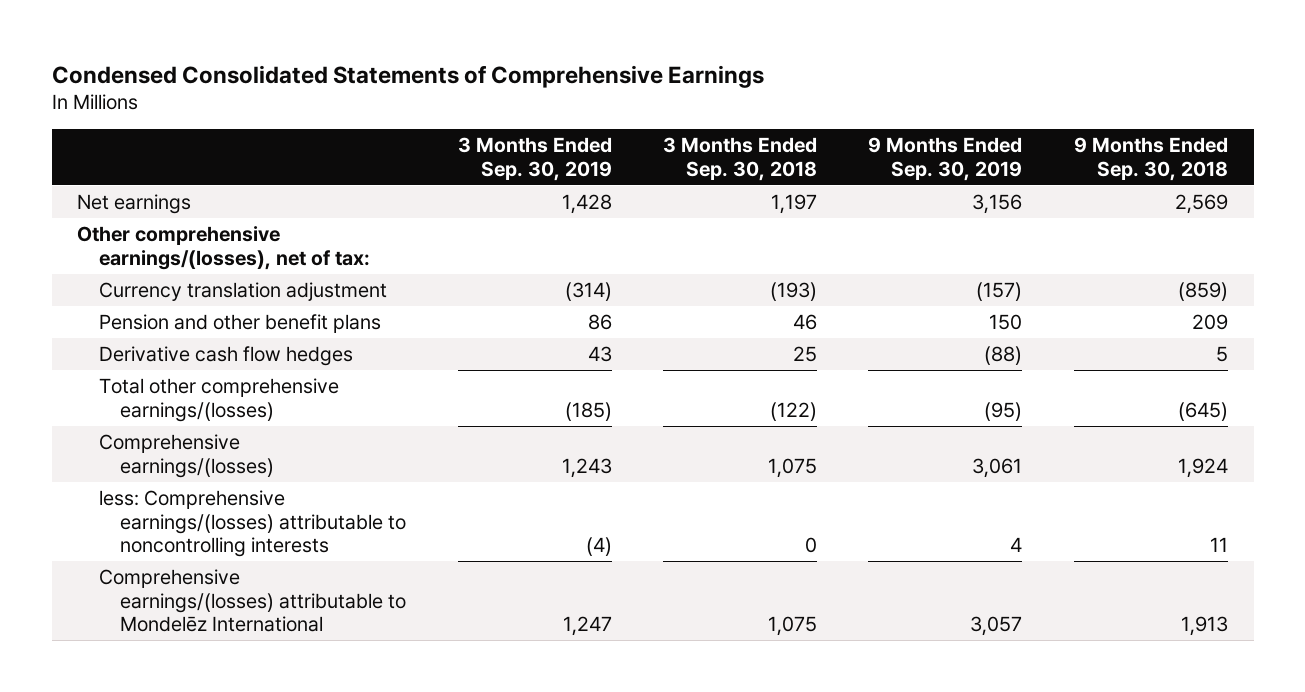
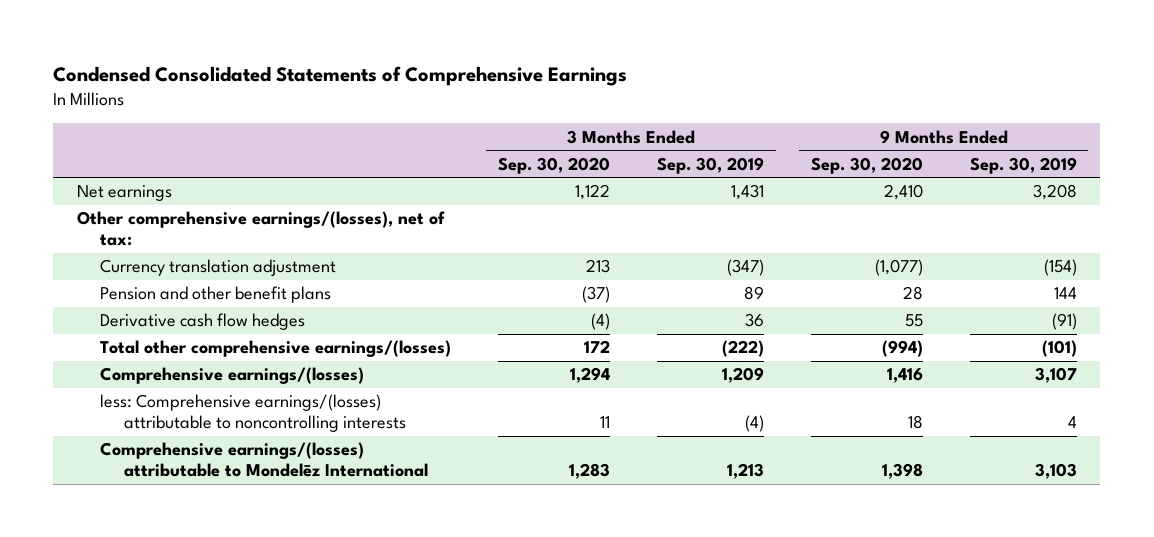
- | 3 Months Ended Sep. 30, 2019 | 3 Months Ended Sep. 30, 2018 | 9 Months Ended Sep. 30, 2019 | 9 Months Ended Sep. 30, 2018
+ | 3 Months Ended Sep. 30, 2020 | 3 Months Ended Sep. 30, 2019 | 9 Months Ended Sep. 30, 2020 | 9 Months Ended Sep. 30, 2019
- Net earnings | 1,428 | 1,197 | 3,156 | 2,569
+ Net earnings | 1,122 | 1,431 | 2,410 | 3,208
- Currency translation adjustment | (314) | (193) | (157) | (859)
- Pension and other benefit plans | 86 | 46 | 150 | 209
- Derivative cash flow hedges | 43 | 25 | (88) | 5
- Total other comprehensive earnings/(losses) | (185) | (122) | (95) | (645)
- Comprehensive earnings/(losses) | 1,243 | 1,075 | 3,061 | 1,924
+ Currency translation adjustment | 213 | (347) | (1,077) | (154)
+ Pension and other benefit plans | (37) | 89 | 28 | 144
+ Derivative cash flow hedges | (4) | 36 | 55 | (91)
+ Total other comprehensive earnings/(losses) | 172 | (222) | (994) | (101)
+ Comprehensive earnings/(losses) | 1,294 | 1,209 | 1,416 | 3,107
- Comprehensive earnings/(losses) attributable to Mondelēz International | 1,247 | 1,075 | 3,057 | 1,913
+ Comprehensive earnings/(losses) attributable to Mondelēz International | 1,283 | 1,213 | 1,398 | 3,103

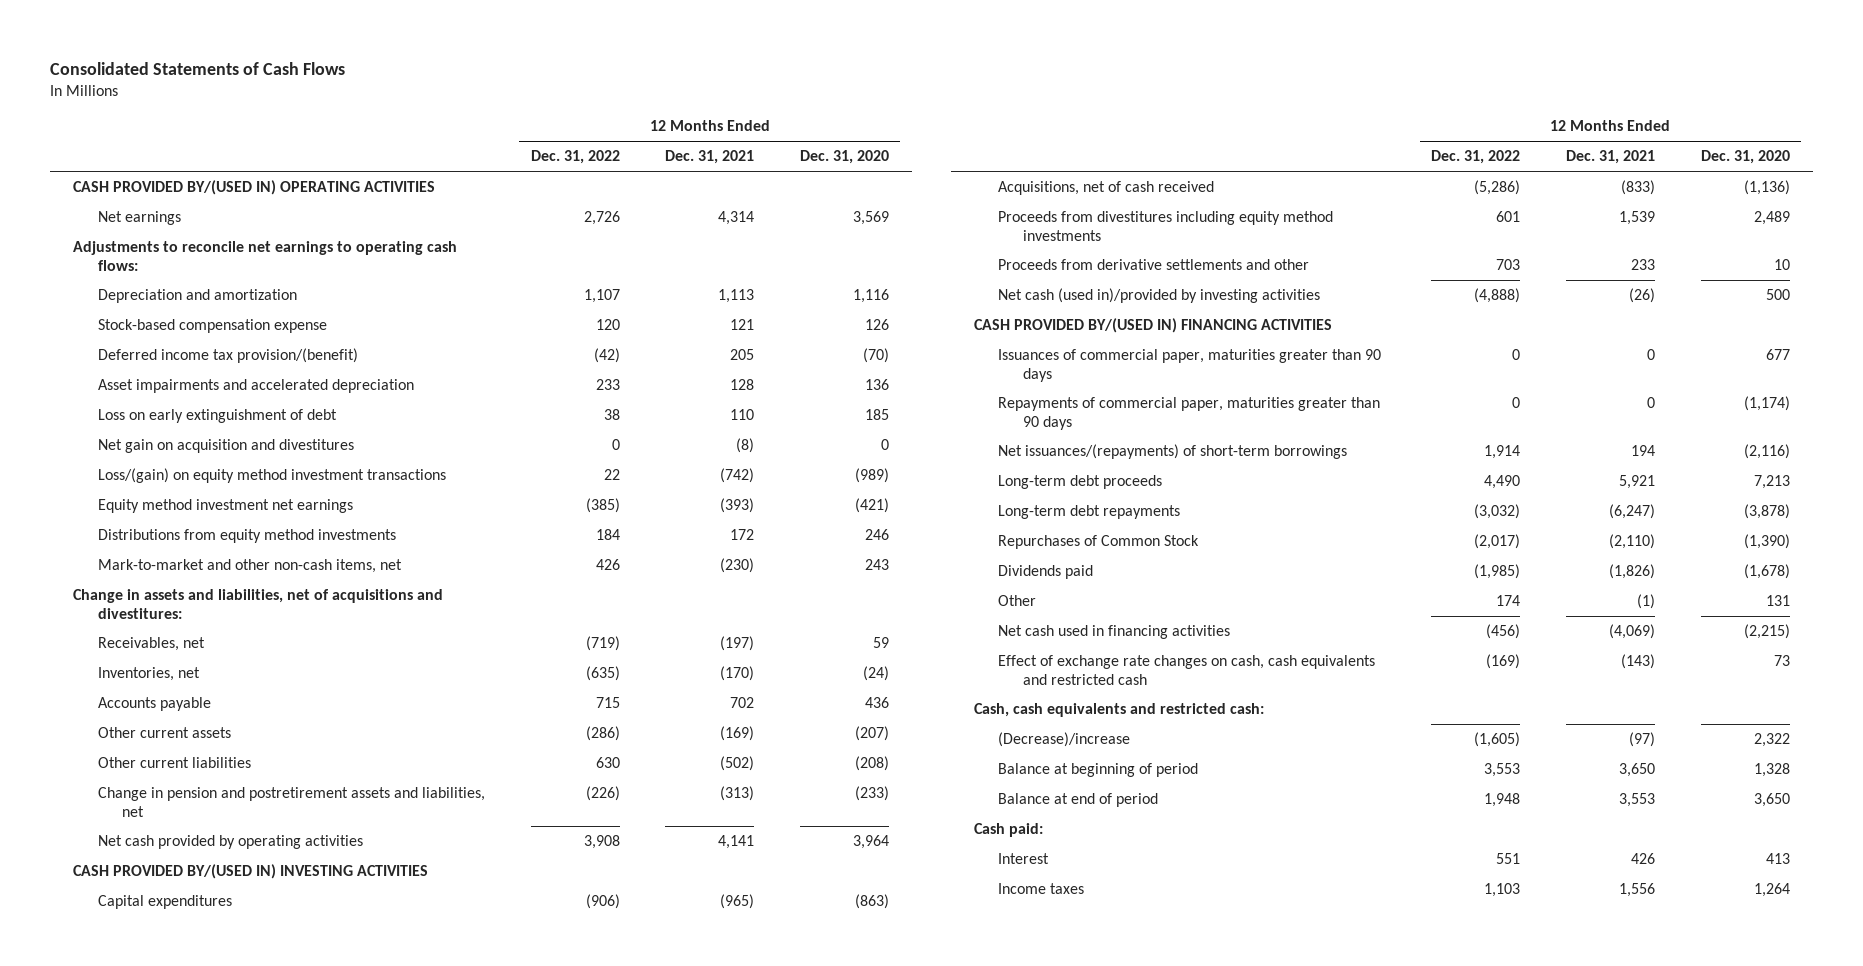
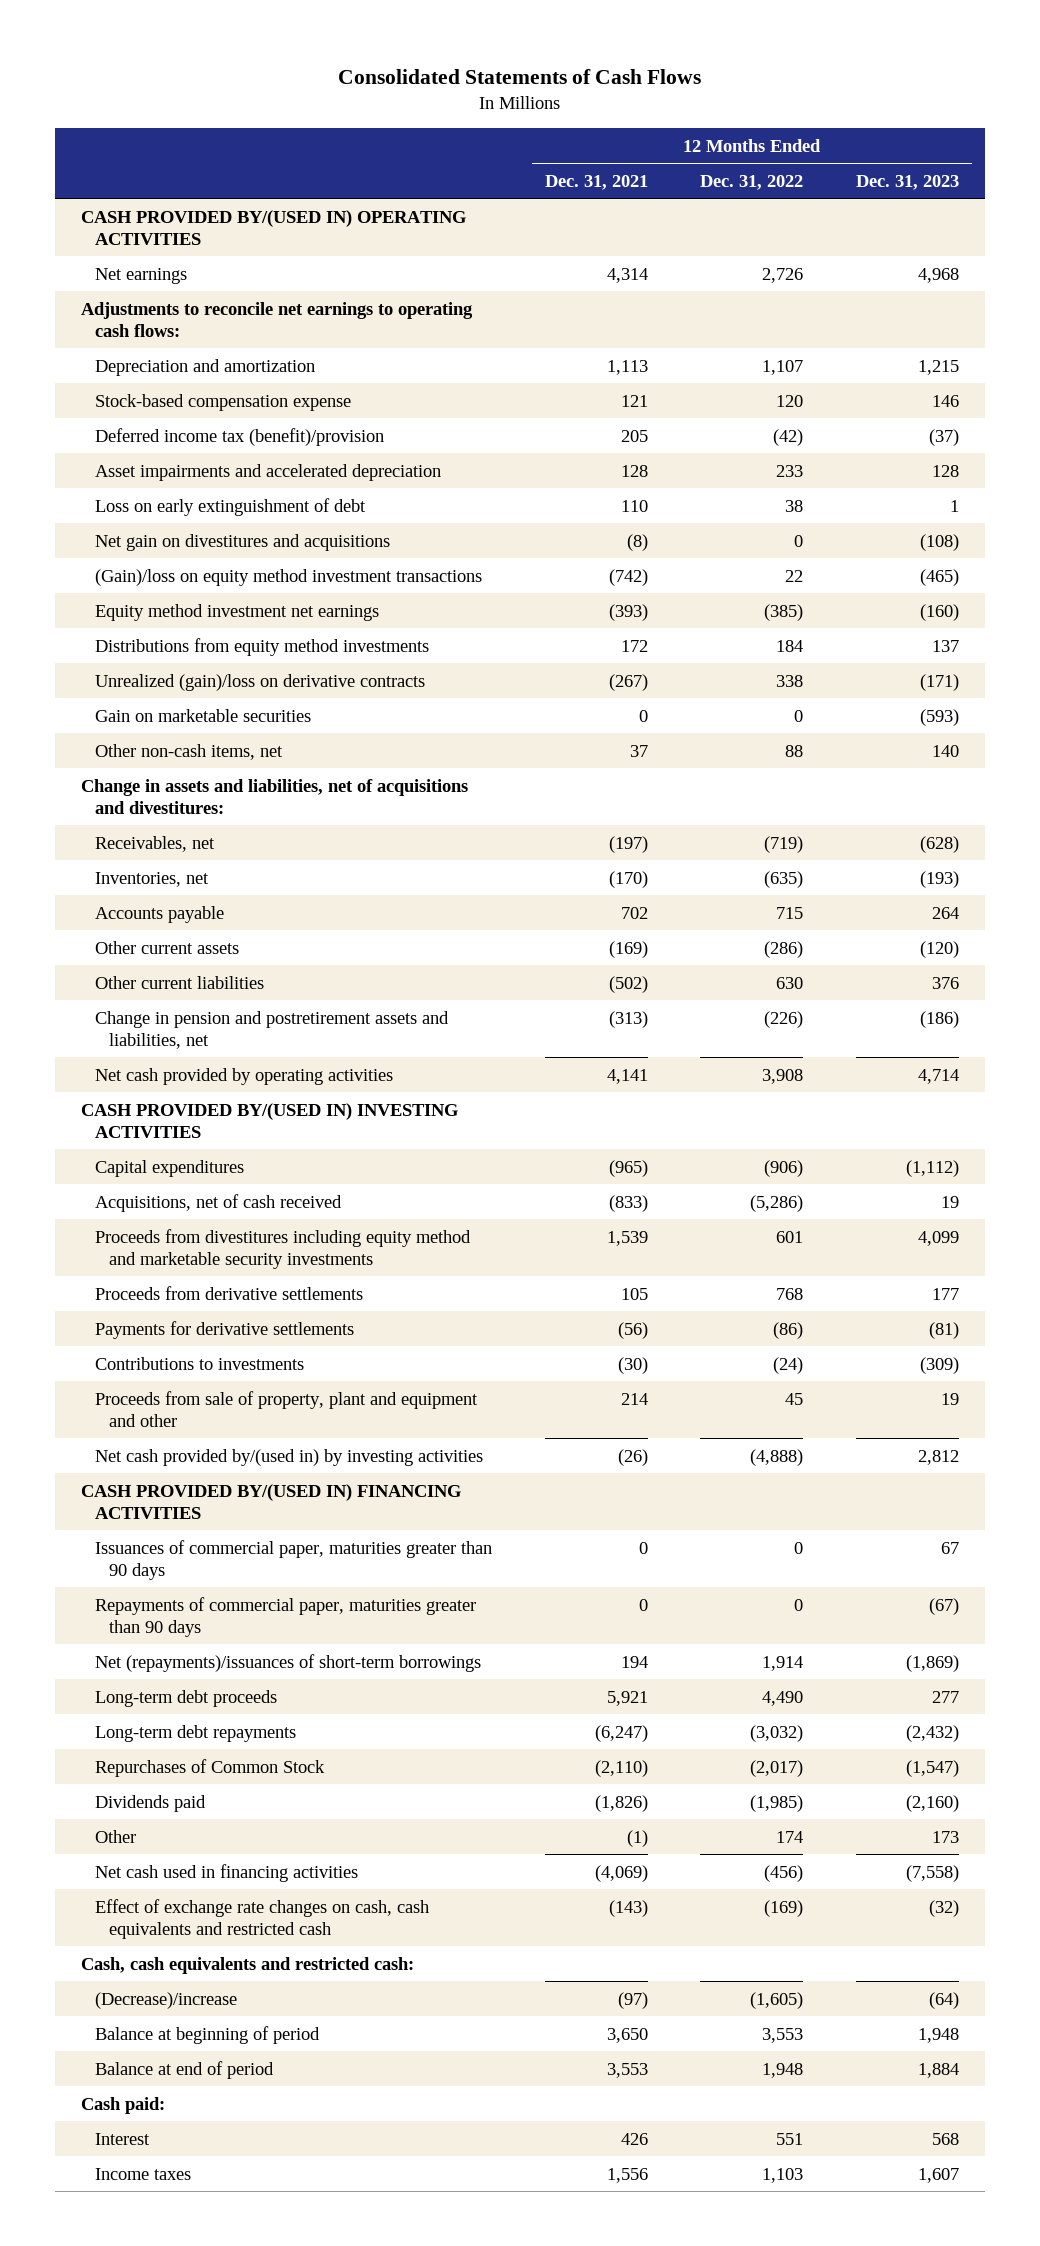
- | 12 Months Ended Dec. 31, 2022 | 12 Months Ended Dec. 31, 2021 | 12 Months Ended Dec. 31, 2020
+ | 12 Months Ended Dec. 31, 2021 | 12 Months Ended Dec. 31, 2022 | 12 Months Ended Dec. 31, 2023
- Deferred income tax provision/(benefit) | (42) | 205 | (70)
+ Deferred income tax (benefit)/provision | 205 | (42) | (37)
- Net gain on acquisition and divestitures | 0 | (8) | 0
- Loss/(gain) on equity method investment transactions | 22 | (742) | (989)
+ Net gain on divestitures and acquisitions | (8) | 0 | (108)
+ (Gain)/loss on equity method investment transactions | (742) | 22 | (465)
- Mark-to-market and other non-cash items, net | 426 | (230) | 243
+ Unrealized (gain)/loss on derivative contracts | (267) | 338 | (171)
+ Gain on marketable securities | 0 | 0 | (593)
+ Other non-cash items, net | 37 | 88 | 140
- Proceeds from divestitures including equity method investments | 601 | 1,539 | 2,489
- Proceeds from derivative settlements and other | 703 | 233 | 10
- Net cash (used in)/provided by investing activities | (4,888) | (26) | 500
+ Proceeds from divestitures including equity method and marketable security investments | 1,539 | 601 | 4,099
+ Proceeds from derivative settlements | 105 | 768 | 177
+ Payments for derivative settlements | (56) | (86) | (81)
+ Contributions to investments | (30) | (24) | (309)
+ Proceeds from sale of property, plant and equipment and other | 214 | 45 | 19
+ Net cash provided by/(used in) by investing activities | (26) | (4,888) | 2,812
- Net issuances/(repayments) of short-term borrowings | 1,914 | 194 | (2,116)
+ Net (repayments)/issuances of short-term borrowings | 194 | 1,914 | (1,869)

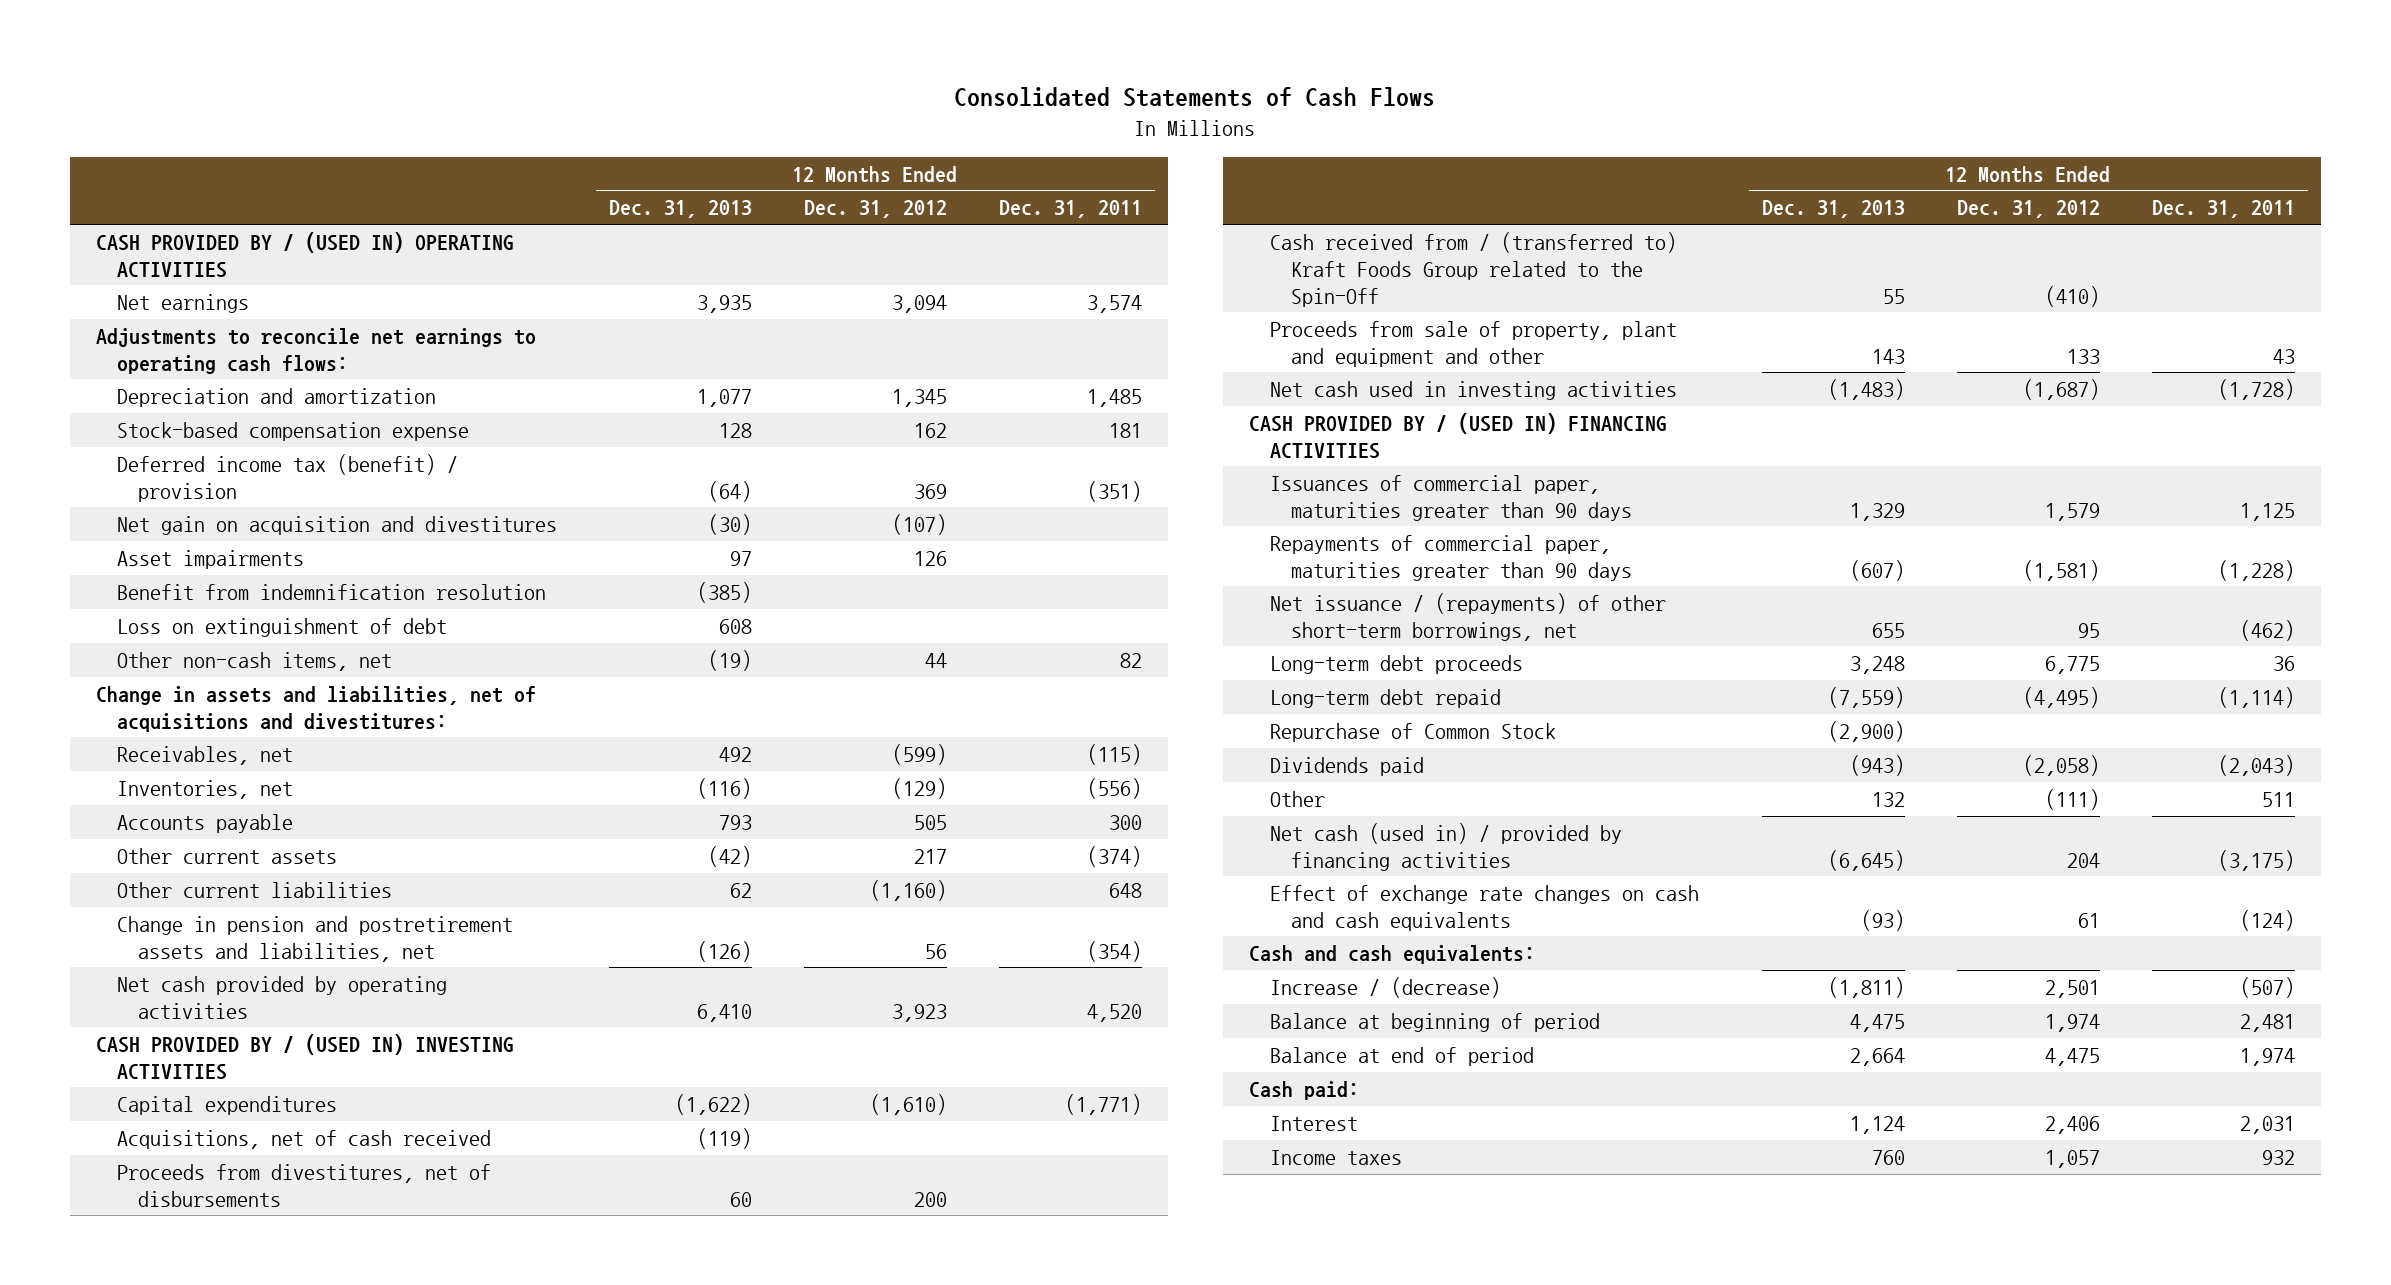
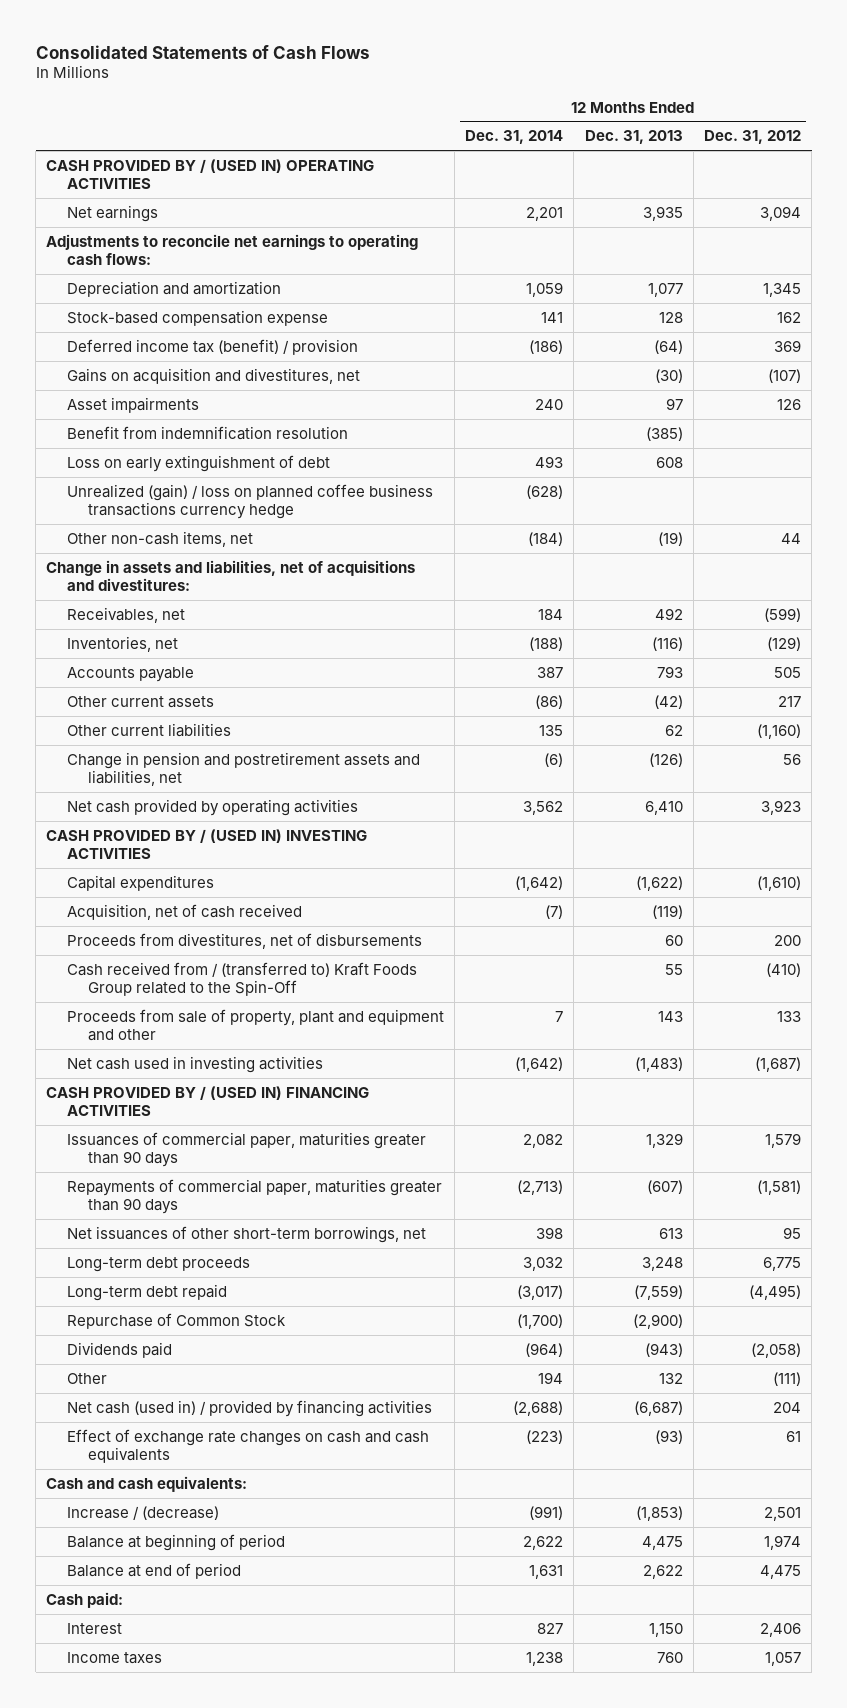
- | 12 Months Ended Dec. 31, 2013 | 12 Months Ended Dec. 31, 2012 | 12 Months Ended Dec. 31, 2011
+ | 12 Months Ended Dec. 31, 2014 | 12 Months Ended Dec. 31, 2013 | 12 Months Ended Dec. 31, 2012
- Net gain on acquisition and divestitures | (30) | (107) |
+ Gains on acquisition and divestitures, net | | (30) | (107)
- Loss on extinguishment of debt | 608 | |
+ Loss on early extinguishment of debt | 493 | 608 |
+ Unrealized (gain) / loss on planned coffee business transactions currency hedge | (628) | |
- Acquisitions, net of cash received | (119) | |
+ Acquisition, net of cash received | (7) | (119) |
- Net issuance / (repayments) of other short-term borrowings, net | 655 | 95 | (462)
+ Net issuances of other short-term borrowings, net | 398 | 613 | 95
- Net cash (used in) / provided by financing activities | (6,645) | 204 | (3,175)
+ Net cash (used in) / provided by financing activities | (2,688) | (6,687) | 204
- Increase / (decrease) | (1,811) | 2,501 | (507)
+ Increase / (decrease) | (991) | (1,853) | 2,501
- Balance at end of period | 2,664 | 4,475 | 1,974
+ Balance at end of period | 1,631 | 2,622 | 4,475
- Interest | 1,124 | 2,406 | 2,031
+ Interest | 827 | 1,150 | 2,406

